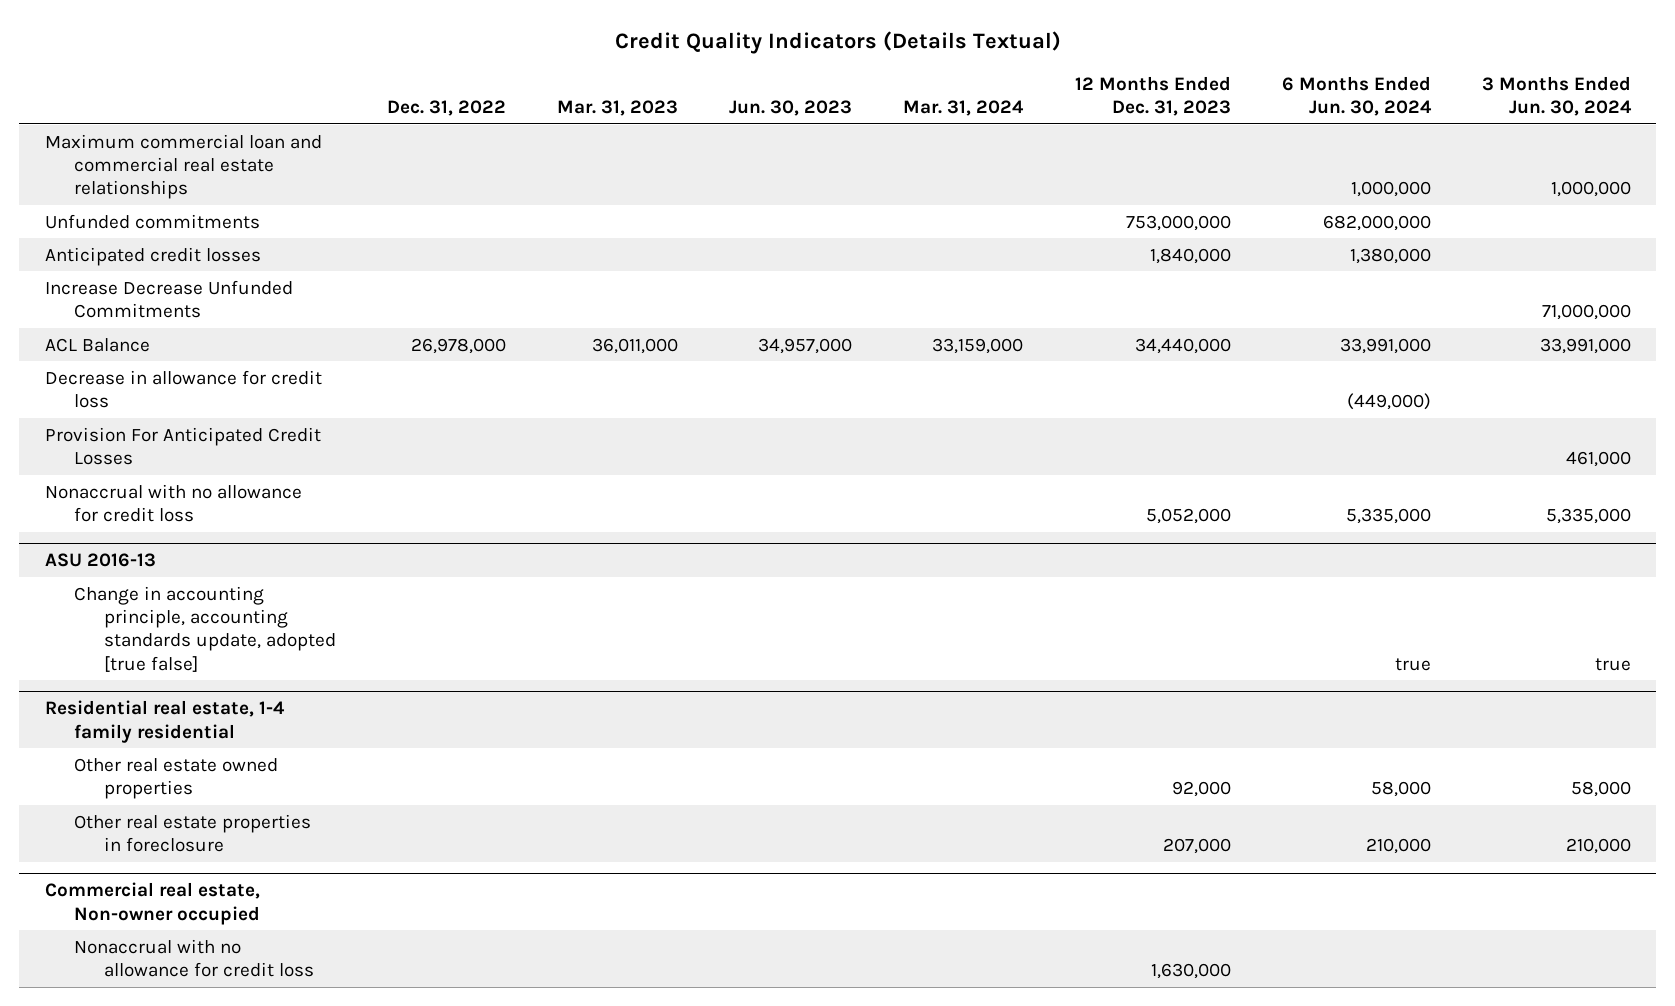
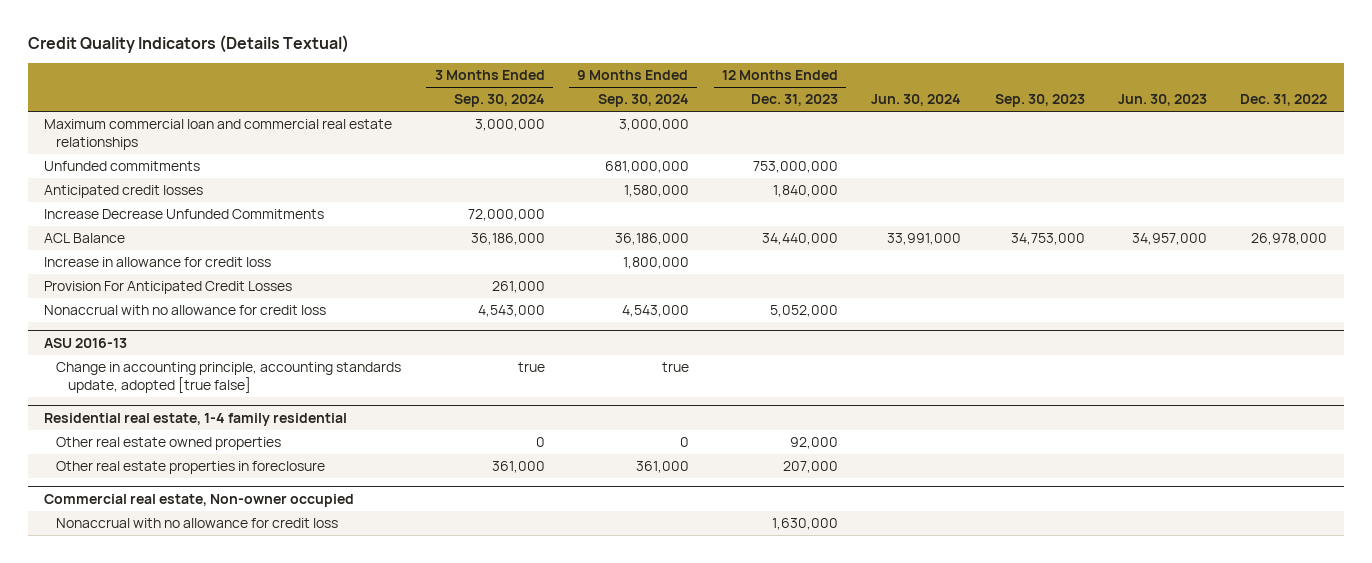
- | Dec. 31, 2022 | Mar. 31, 2023 | Jun. 30, 2023 | Mar. 31, 2024 | 12 Months Ended Dec. 31, 2023 | 6 Months Ended Jun. 30, 2024 | 3 Months Ended Jun. 30, 2024
+ | 3 Months Ended Sep. 30, 2024 | 9 Months Ended Sep. 30, 2024 | 12 Months Ended Dec. 31, 2023 | Jun. 30, 2024 | Sep. 30, 2023 | Jun. 30, 2023 | Dec. 31, 2022
- Decrease in allowance for credit loss | | | | | | (449,000) |
+ Increase in allowance for credit loss | | 1,800,000 | | | | |

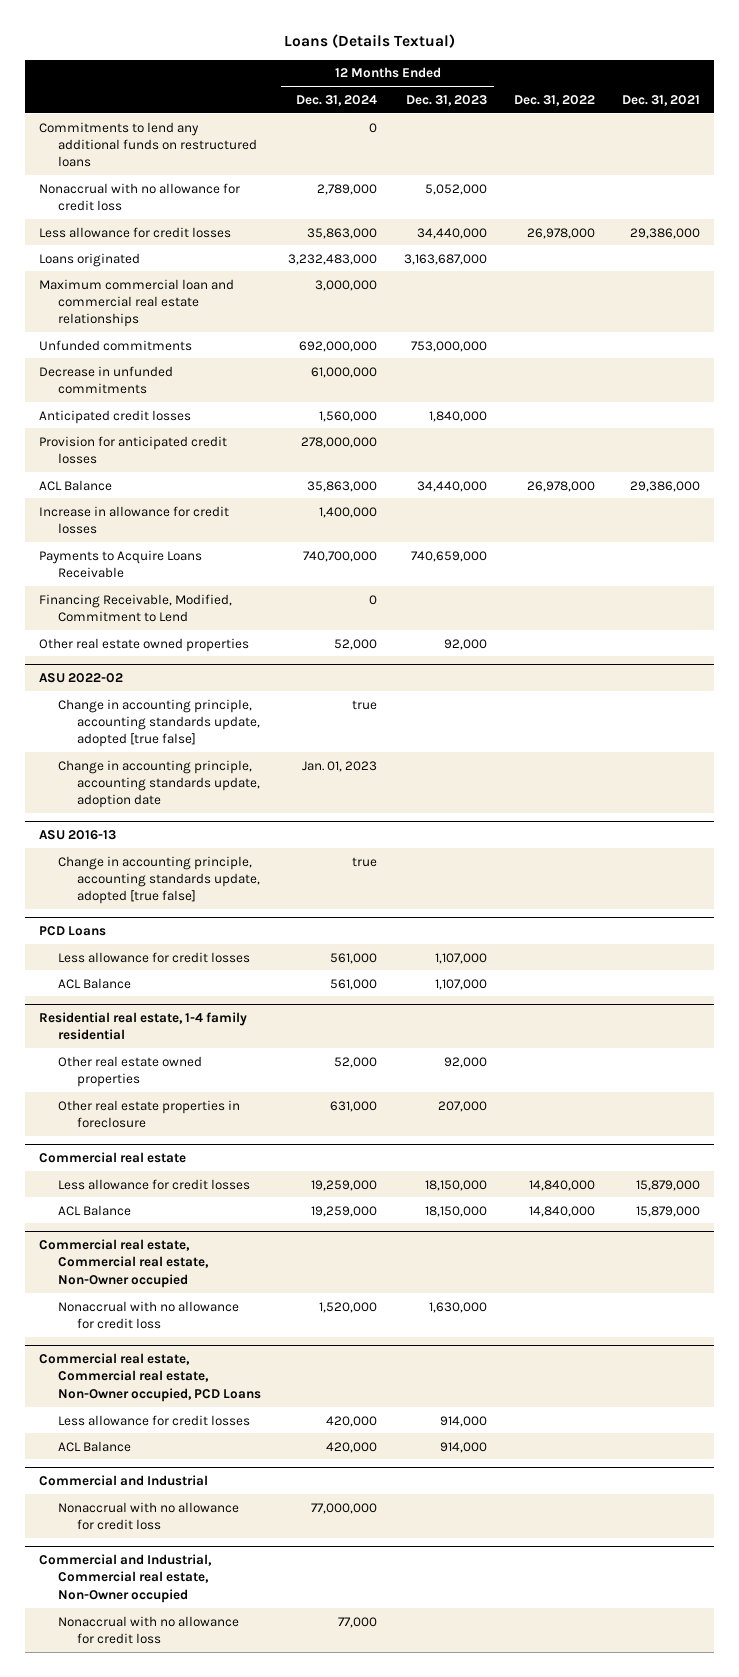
- Credit Quality Indicators (Details Textual)
+ Loans (Details Textual)
- | 3 Months Ended Sep. 30, 2024 | 9 Months Ended Sep. 30, 2024 | 12 Months Ended Dec. 31, 2023 | Jun. 30, 2024 | Sep. 30, 2023 | Jun. 30, 2023 | Dec. 31, 2022
+ | 12 Months Ended Dec. 31, 2024 | 12 Months Ended Dec. 31, 2023 | Dec. 31, 2022 | Dec. 31, 2021
+ Commitments to lend any additional funds on restructured loans | 0 | | |
moved up: Nonaccrual with no allowance for credit loss | 2,789,000 | 5,052,000 | |
+ Less allowance for credit losses | 35,863,000 | 34,440,000 | 26,978,000 | 29,386,000
+ Loans originated | 3,232,483,000 | 3,163,687,000 | |
+ Decrease in unfunded commitments | 61,000,000 | | |
- Increase Decrease Unfunded Commitments | 72,000,000 | | | | | |
+ Provision for anticipated credit losses | 278,000,000 | | |
- Increase in allowance for credit loss | | 1,800,000 | | | | |
- Provision For Anticipated Credit Losses | 261,000 | | | | | |
+ Increase in allowance for credit losses | 1,400,000 | | |
+ Payments to Acquire Loans Receivable | 740,700,000 | 740,659,000 | |
+ Financing Receivable, Modified, Commitment to Lend | 0 | | |
+ Other real estate owned properties | 52,000 | 92,000 | |
+ ASU 2022-02
+ Change in accounting principle, accounting standards update, adopted [true false] | true | | |
+ Change in accounting principle, accounting standards update, adoption date | Jan. 01, 2023 | | |
+ PCD Loans
+ Less allowance for credit losses | 561,000 | 1,107,000 | |
+ ACL Balance | 561,000 | 1,107,000 | |
- Commercial real estate, Non-owner occupied
+ Commercial real estate
+ Less allowance for credit losses | 19,259,000 | 18,150,000 | 14,840,000 | 15,879,000
+ ACL Balance | 19,259,000 | 18,150,000 | 14,840,000 | 15,879,000
+ Commercial real estate, Commercial real estate, Non-Owner occupied
+ Commercial real estate, Commercial real estate, Non-Owner occupied, PCD Loans
+ Less allowance for credit losses | 420,000 | 914,000 | |
+ ACL Balance | 420,000 | 914,000 | |
+ Commercial and Industrial
+ Nonaccrual with no allowance for credit loss | 77,000,000 | | |
+ Commercial and Industrial, Commercial real estate, Non-Owner occupied
+ Nonaccrual with no allowance for credit loss | 77,000 | | |

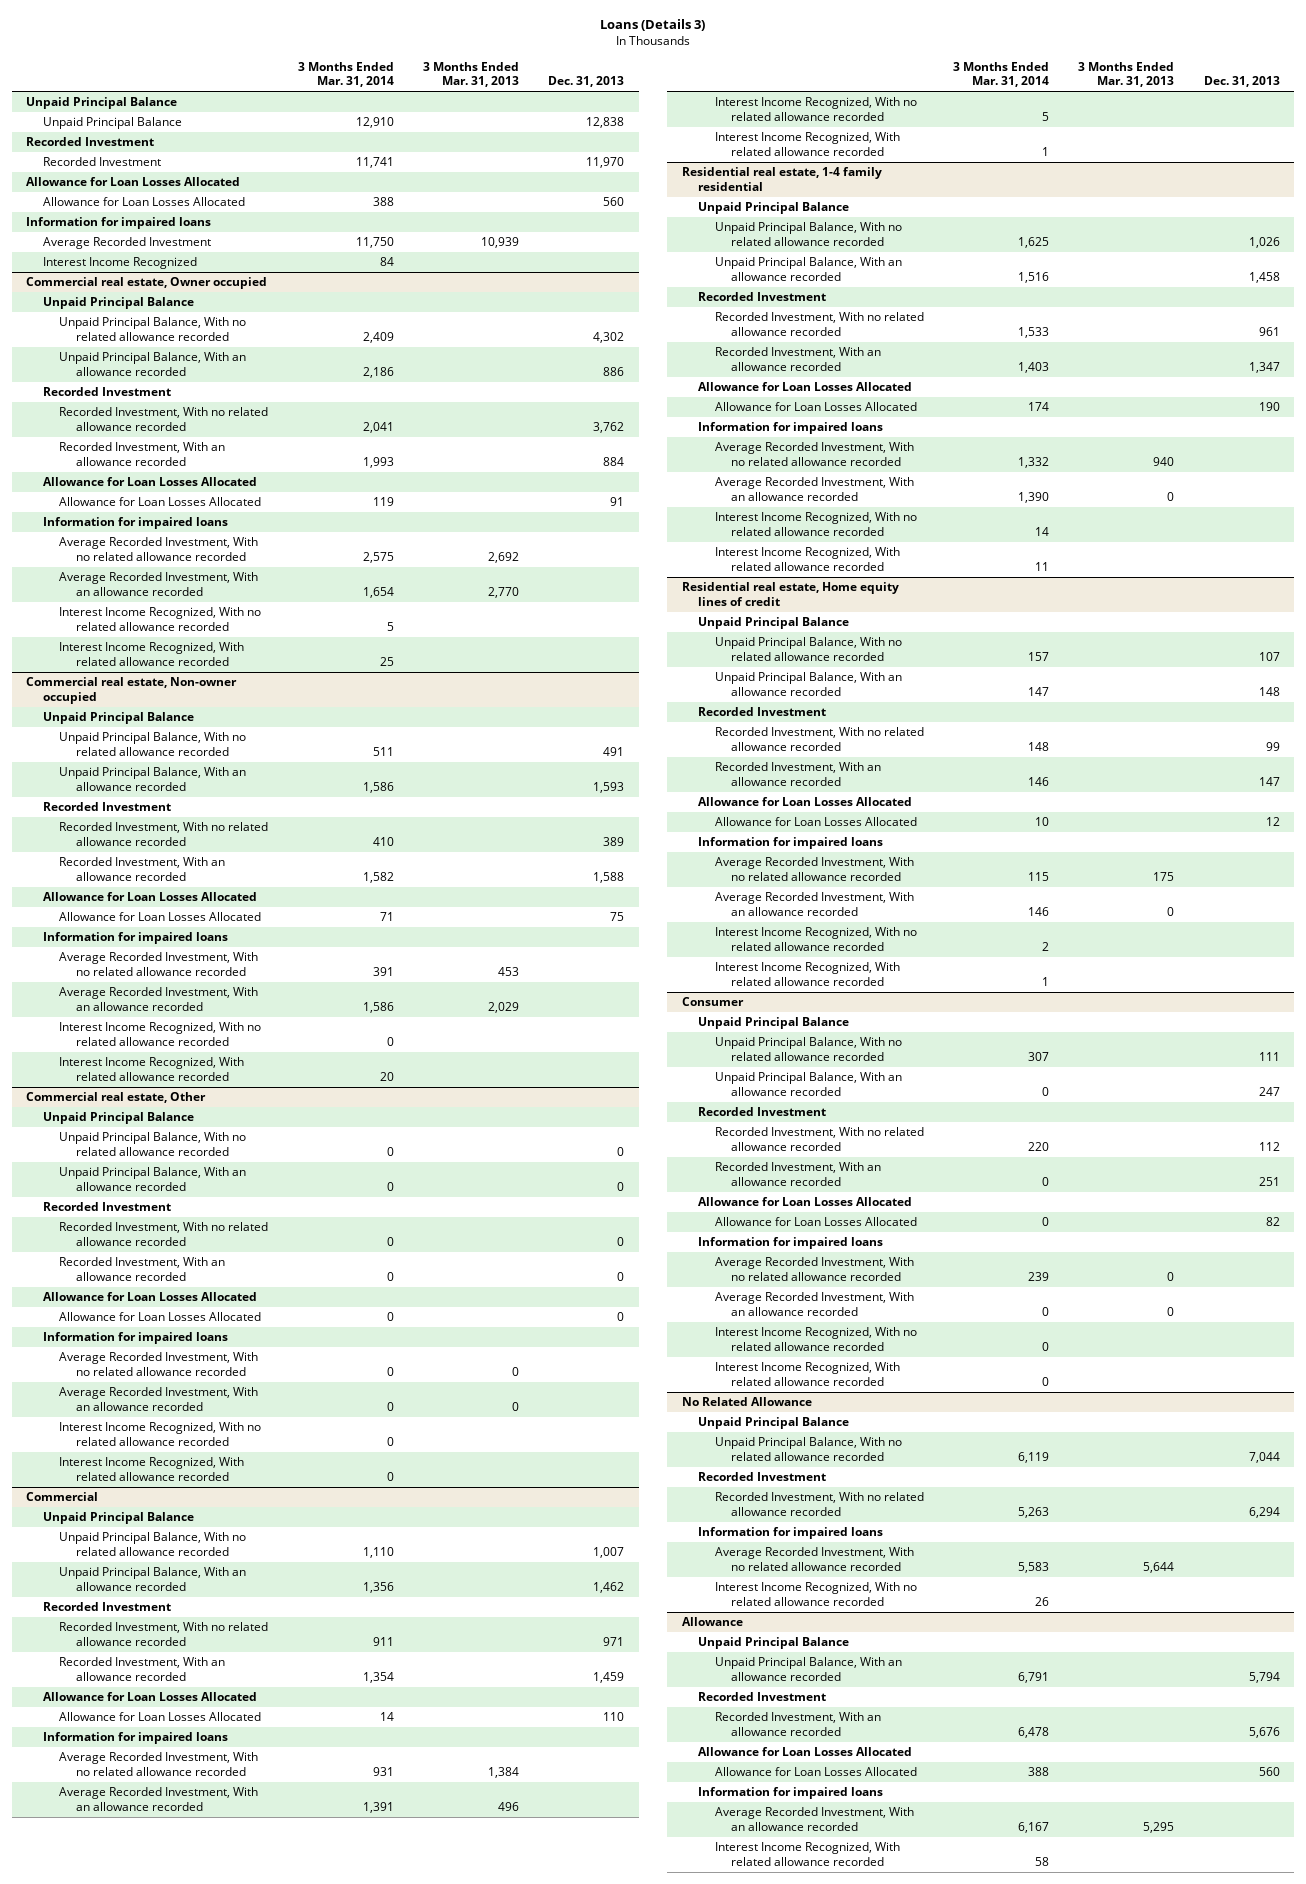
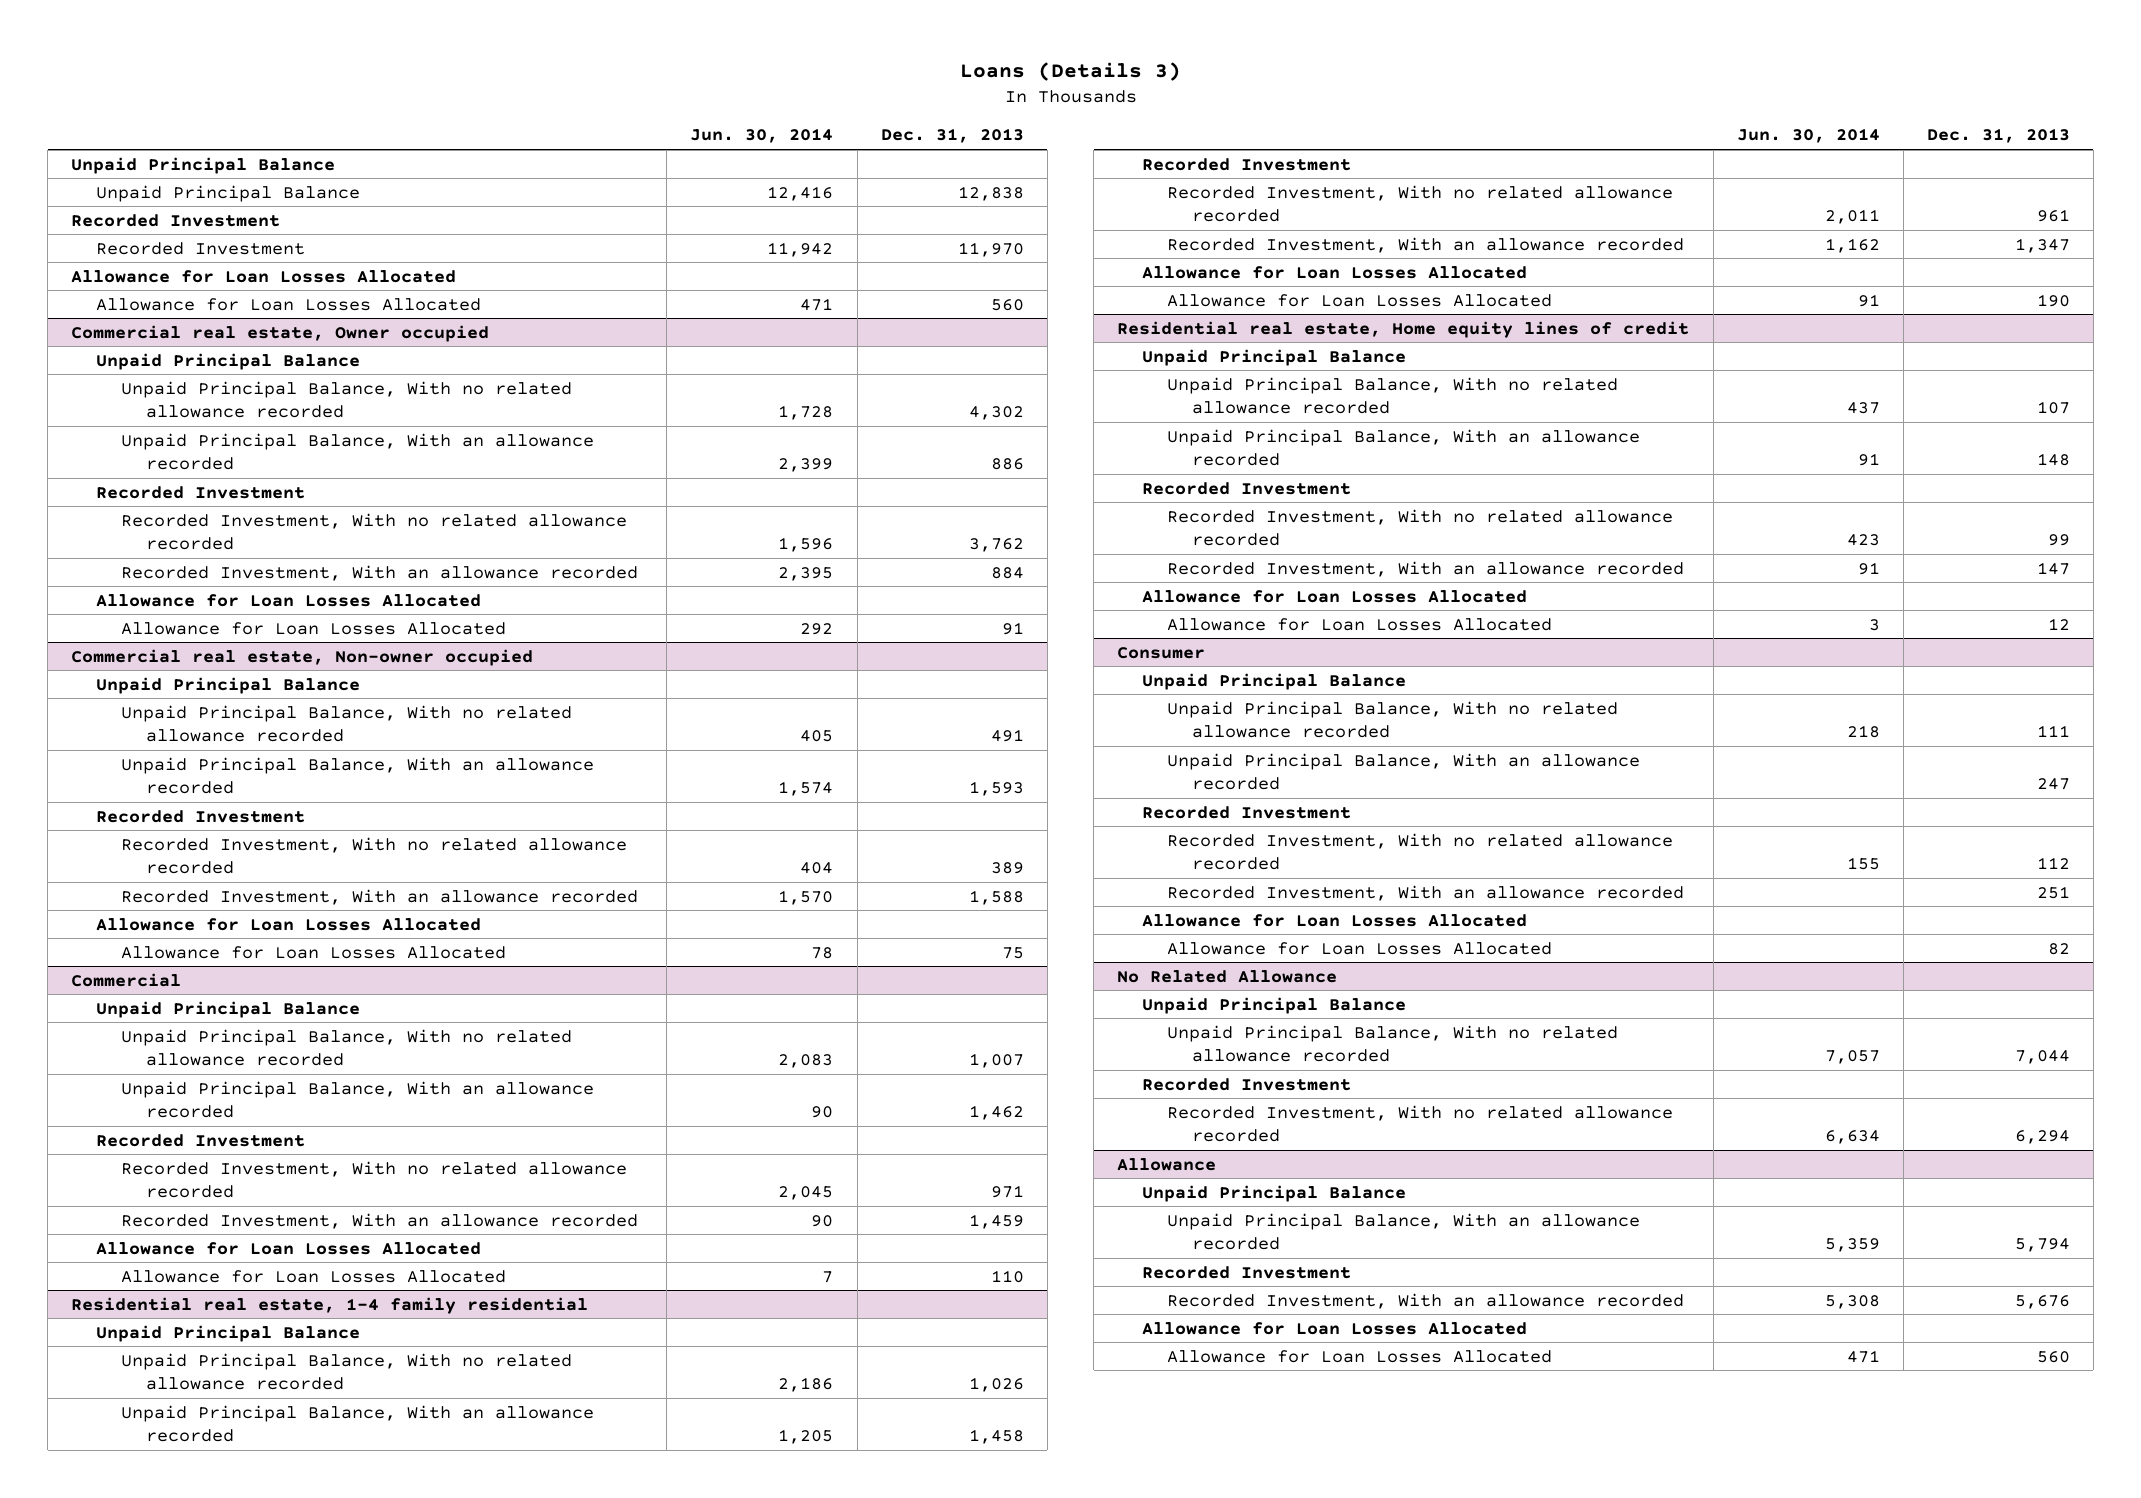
- | 3 Months Ended Mar. 31, 2014 | 3 Months Ended Mar. 31, 2013 | Dec. 31, 2013
+ | Jun. 30, 2014 | Dec. 31, 2013
- Information for impaired loans
- Average Recorded Investment | 11,750 | 10,939 |
- Interest Income Recognized | 84 | |
@ Commercial real estate, Owner occupied
- Information for impaired loans
- Average Recorded Investment, With no related allowance recorded | 2,575 | 2,692 |
- Average Recorded Investment, With an allowance recorded | 1,654 | 2,770 |
- Interest Income Recognized, With no related allowance recorded | 5 | |
- Interest Income Recognized, With related allowance recorded | 25 | |
@ Commercial real estate, Non-owner occupied
- Information for impaired loans
- Average Recorded Investment, With no related allowance recorded | 391 | 453 |
- Average Recorded Investment, With an allowance recorded | 1,586 | 2,029 |
- Interest Income Recognized, With no related allowance recorded | 0 | |
- Interest Income Recognized, With related allowance recorded | 20 | |
- Commercial real estate, Other
- Unpaid Principal Balance
- Unpaid Principal Balance, With no related allowance recorded | 0 | | 0
- Unpaid Principal Balance, With an allowance recorded | 0 | | 0
- Recorded Investment
- Recorded Investment, With no related allowance recorded | 0 | | 0
- Recorded Investment, With an allowance recorded | 0 | | 0
- Allowance for Loan Losses Allocated
- Allowance for Loan Losses Allocated | 0 | | 0
- Information for impaired loans
- Average Recorded Investment, With no related allowance recorded | 0 | 0 |
- Average Recorded Investment, With an allowance recorded | 0 | 0 |
- Interest Income Recognized, With no related allowance recorded | 0 | |
- Interest Income Recognized, With related allowance recorded | 0 | |
@ Commercial
- Information for impaired loans
- Average Recorded Investment, With no related allowance recorded | 931 | 1,384 |
- Average Recorded Investment, With an allowance recorded | 1,391 | 496 |
- Interest Income Recognized, With no related allowance recorded | 5 | |
- Interest Income Recognized, With related allowance recorded | 1 | |
@ Residential real estate, 1-4 family residential
- Information for impaired loans
- Average Recorded Investment, With no related allowance recorded | 1,332 | 940 |
- Average Recorded Investment, With an allowance recorded | 1,390 | 0 |
- Interest Income Recognized, With no related allowance recorded | 14 | |
- Interest Income Recognized, With related allowance recorded | 11 | |
@ Residential real estate, Home equity lines of credit
- Information for impaired loans
- Average Recorded Investment, With no related allowance recorded | 115 | 175 |
- Average Recorded Investment, With an allowance recorded | 146 | 0 |
- Interest Income Recognized, With no related allowance recorded | 2 | |
- Interest Income Recognized, With related allowance recorded | 1 | |
@ Consumer
- Information for impaired loans
- Average Recorded Investment, With no related allowance recorded | 239 | 0 |
- Average Recorded Investment, With an allowance recorded | 0 | 0 |
- Interest Income Recognized, With no related allowance recorded | 0 | |
- Interest Income Recognized, With related allowance recorded | 0 | |
@ No Related Allowance
- Information for impaired loans
- Average Recorded Investment, With no related allowance recorded | 5,583 | 5,644 |
- Interest Income Recognized, With no related allowance recorded | 26 | |
@ Allowance
- Information for impaired loans
- Average Recorded Investment, With an allowance recorded | 6,167 | 5,295 |
- Interest Income Recognized, With related allowance recorded | 58 | |

